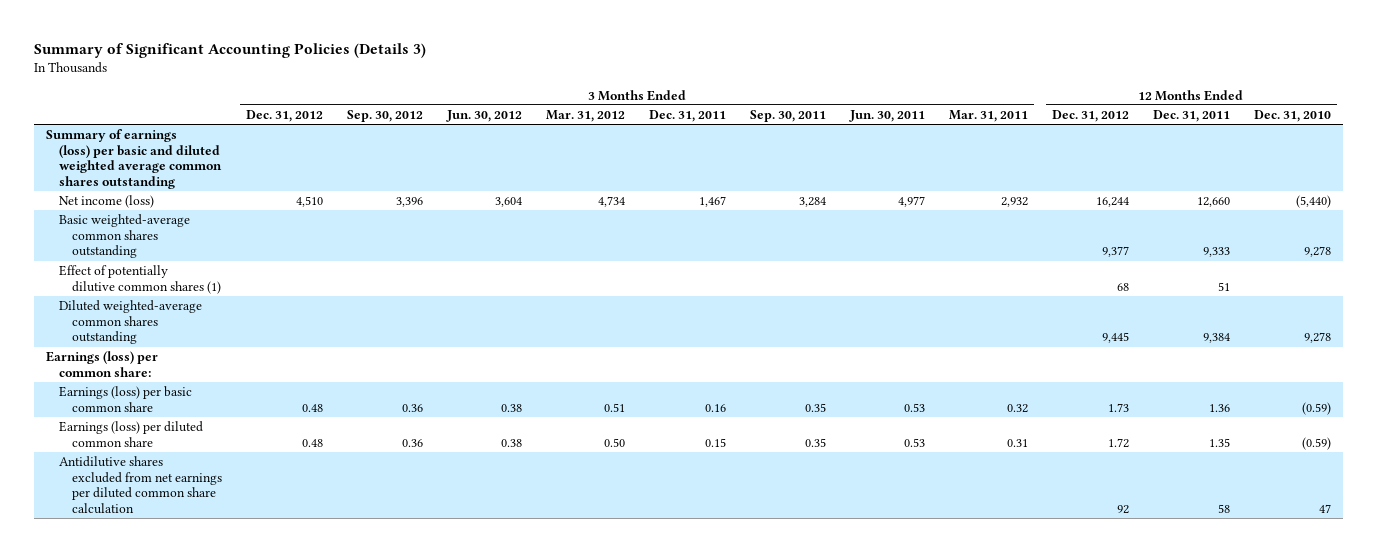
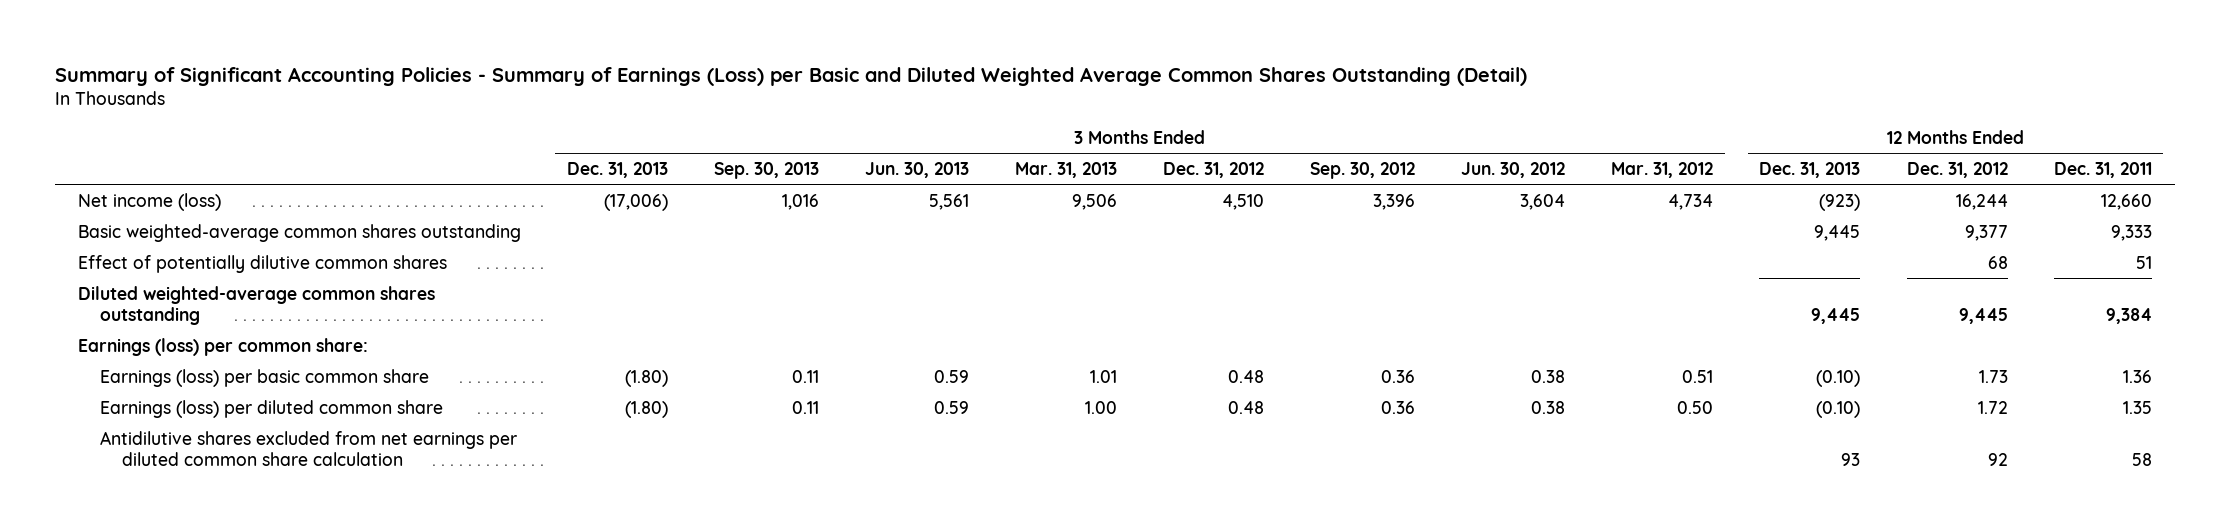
- Summary of Significant Accounting Policies (Details 3)
+ Summary of Significant Accounting Policies - Summary of Earnings (Loss) per Basic and Diluted Weighted Average Common Shares Outstanding (Detail)
- | 3 Months Ended Dec. 31, 2012 | 3 Months Ended Sep. 30, 2012 | 3 Months Ended Jun. 30, 2012 | 3 Months Ended Mar. 31, 2012 | 3 Months Ended Dec. 31, 2011 | 3 Months Ended Sep. 30, 2011 | 3 Months Ended Jun. 30, 2011 | 3 Months Ended Mar. 31, 2011 | 12 Months Ended Dec. 31, 2012 | 12 Months Ended Dec. 31, 2011 | 12 Months Ended Dec. 31, 2010
+ | 3 Months Ended Dec. 31, 2013 | 3 Months Ended Sep. 30, 2013 | 3 Months Ended Jun. 30, 2013 | 3 Months Ended Mar. 31, 2013 | 3 Months Ended Dec. 31, 2012 | 3 Months Ended Sep. 30, 2012 | 3 Months Ended Jun. 30, 2012 | 3 Months Ended Mar. 31, 2012 | 12 Months Ended Dec. 31, 2013 | 12 Months Ended Dec. 31, 2012 | 12 Months Ended Dec. 31, 2011
- Summary of earnings (loss) per basic and diluted weighted average common shares outstanding
- Effect of potentially dilutive common shares (1) | | | | | | | | | 68 | 51 |
+ Effect of potentially dilutive common shares | | | | | | | | | | 68 | 51

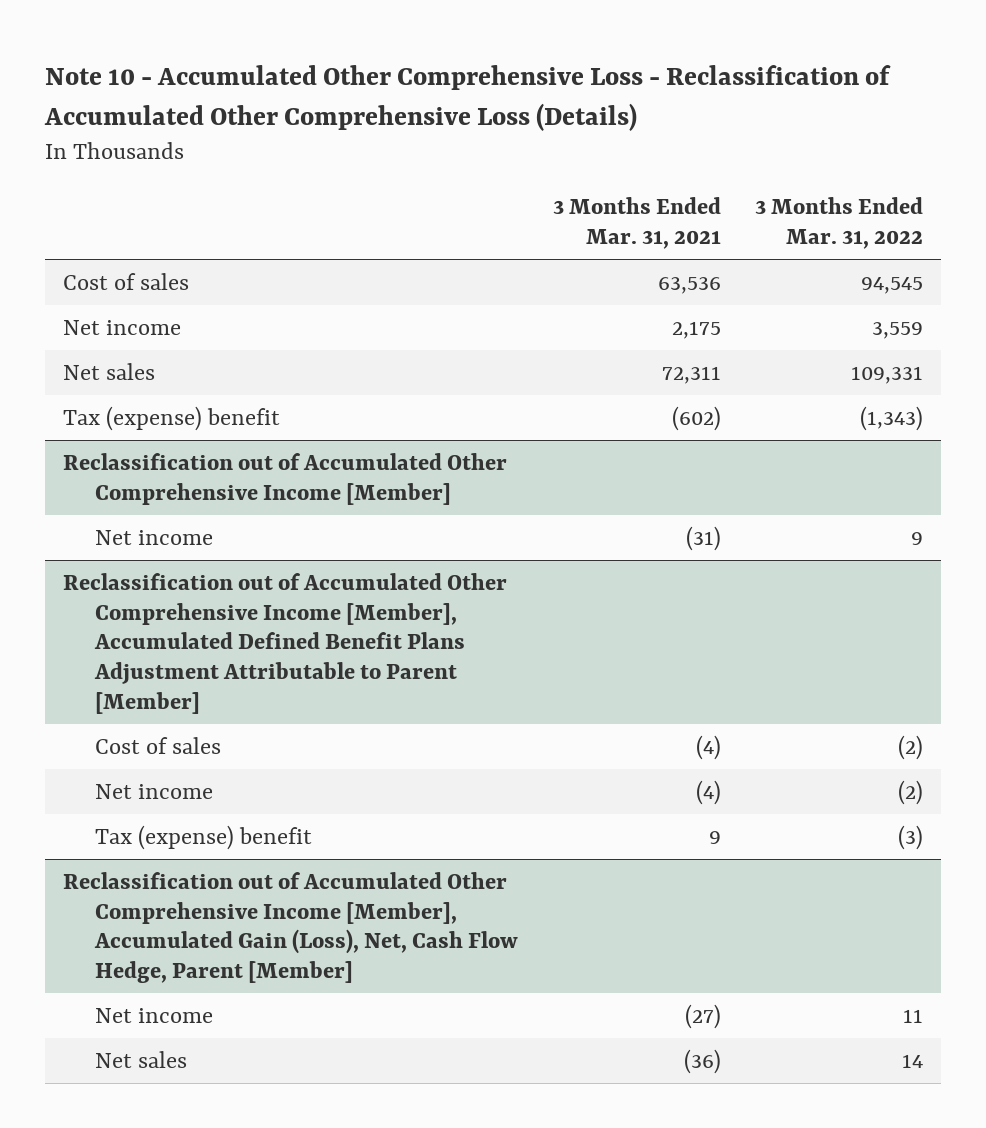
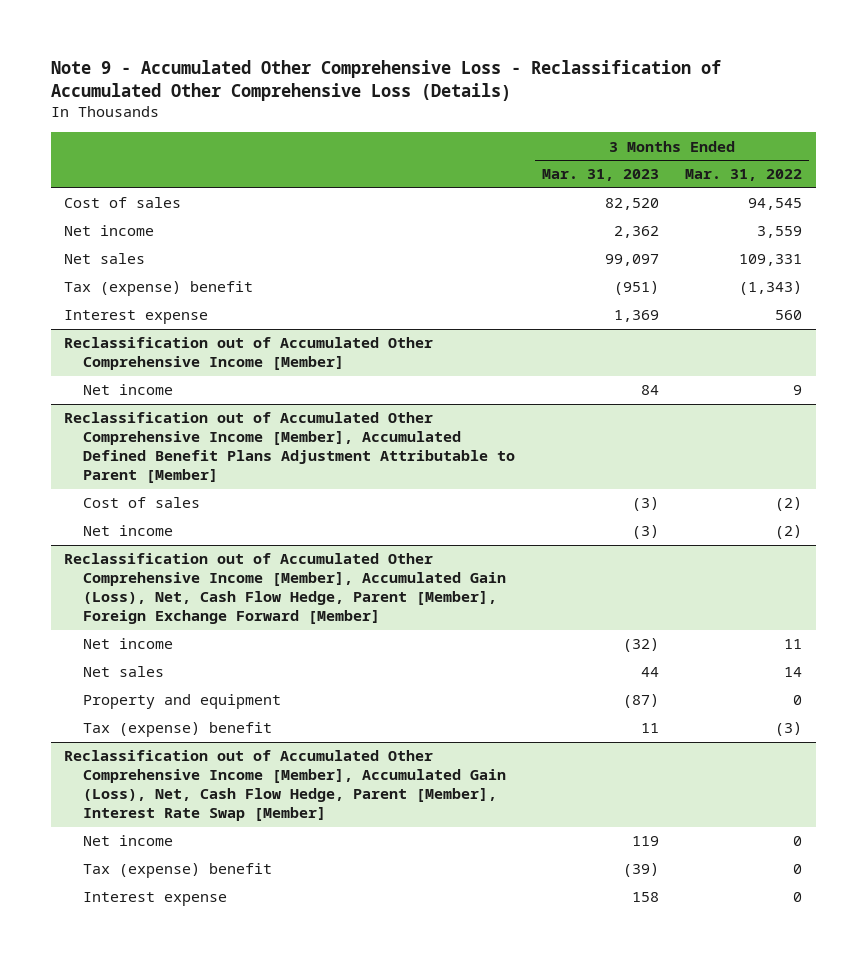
- Note 10 - Accumulated Other Comprehensive Loss - Reclassification of Accumulated Other Comprehensive Loss (Details)
+ Note 9 - Accumulated Other Comprehensive Loss - Reclassification of Accumulated Other Comprehensive Loss (Details)
- | 3 Months Ended Mar. 31, 2021 | 3 Months Ended Mar. 31, 2022
+ | 3 Months Ended Mar. 31, 2023 | 3 Months Ended Mar. 31, 2022
+ Interest expense | 1,369 | 560
@ Reclassification out of Accumulated Other Comprehensive Income [Member], Accumulated Defined Benefit Plans Adjustment Attributable to Parent [Member]
- Tax (expense) benefit | 9 | (3)
- Reclassification out of Accumulated Other Comprehensive Income [Member], Accumulated Gain (Loss), Net, Cash Flow Hedge, Parent [Member]
+ Reclassification out of Accumulated Other Comprehensive Income [Member], Accumulated Gain (Loss), Net, Cash Flow Hedge, Parent [Member], Foreign Exchange Forward [Member]
+ Property and equipment | (87) | 0
+ Tax (expense) benefit | 11 | (3)
+ Reclassification out of Accumulated Other Comprehensive Income [Member], Accumulated Gain (Loss), Net, Cash Flow Hedge, Parent [Member], Interest Rate Swap [Member]
+ Net income | 119 | 0
+ Tax (expense) benefit | (39) | 0
+ Interest expense | 158 | 0

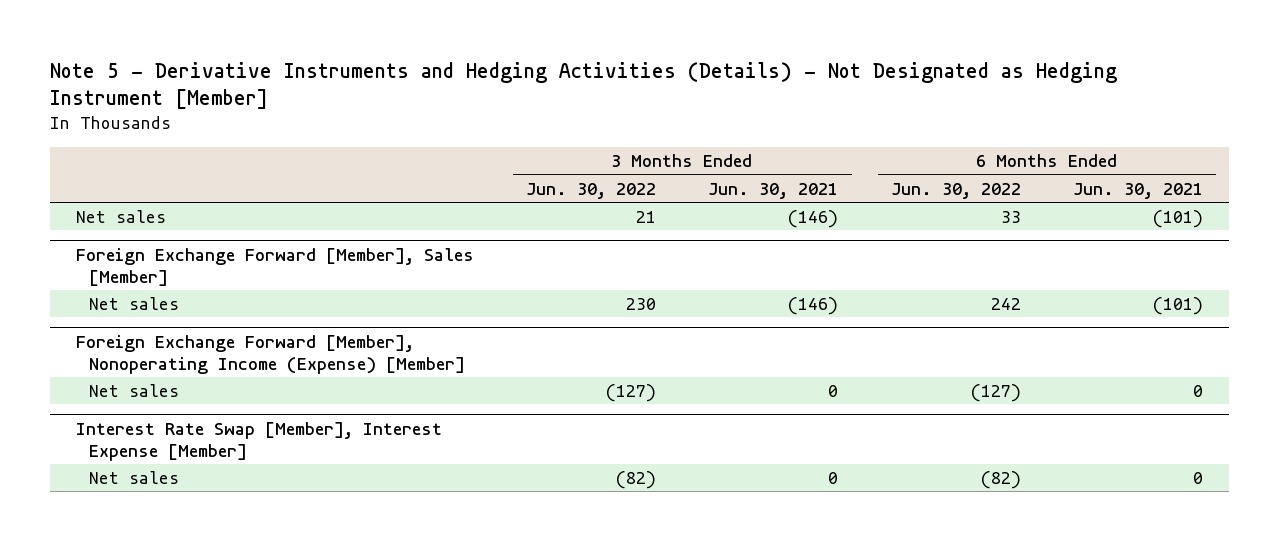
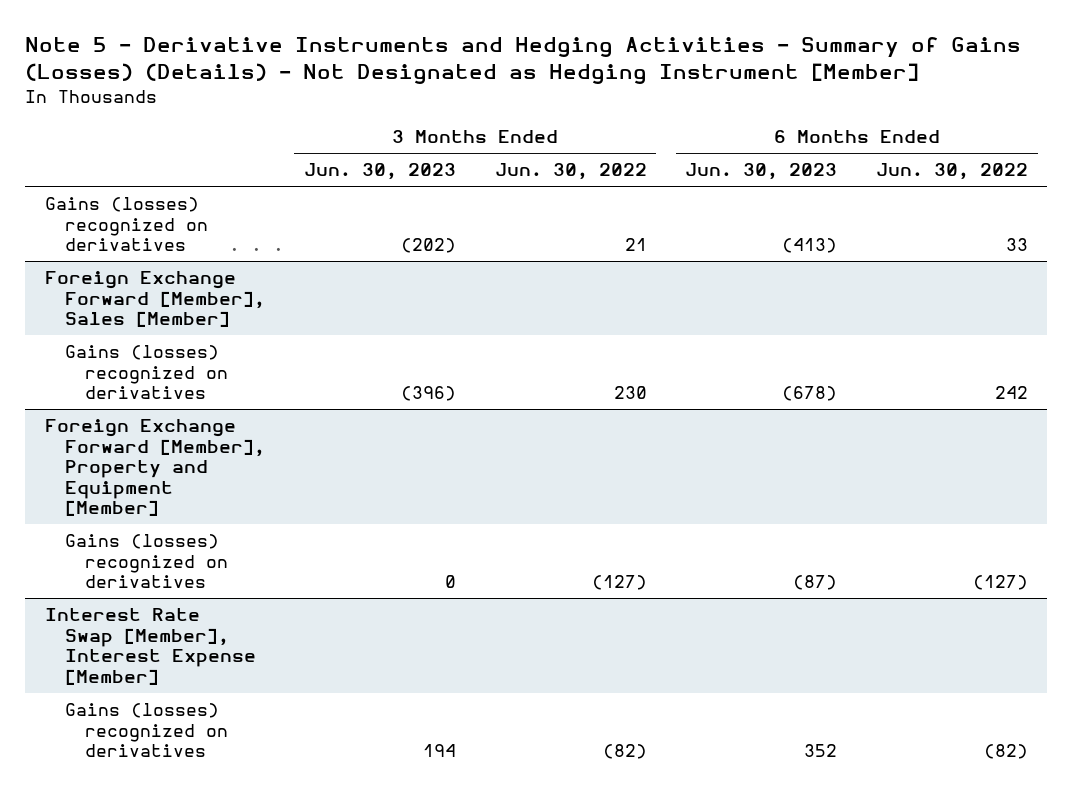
- Note 5 - Derivative Instruments and Hedging Activities (Details) - Not Designated as Hedging Instrument [Member]
+ Note 5 - Derivative Instruments and Hedging Activities - Summary of Gains (Losses) (Details) - Not Designated as Hedging Instrument [Member]
- | 3 Months Ended Jun. 30, 2022 | 3 Months Ended Jun. 30, 2021 | 6 Months Ended Jun. 30, 2022 | 6 Months Ended Jun. 30, 2021
+ | 3 Months Ended Jun. 30, 2023 | 3 Months Ended Jun. 30, 2022 | 6 Months Ended Jun. 30, 2023 | 6 Months Ended Jun. 30, 2022
- Net sales | 21 | (146) | 33 | (101)
+ Gains (losses) recognized on derivatives | (202) | 21 | (413) | 33
@ Foreign Exchange Forward [Member], Sales [Member]
- Net sales | 230 | (146) | 242 | (101)
- Foreign Exchange Forward [Member], Nonoperating Income (Expense) [Member]
- Net sales | (127) | 0 | (127) | 0
@ Foreign Exchange Forward [Member], Sales [Member]
+ Gains (losses) recognized on derivatives | (396) | 230 | (678) | 242
+ Foreign Exchange Forward [Member], Property and Equipment [Member]
+ Gains (losses) recognized on derivatives | 0 | (127) | (87) | (127)
@ Interest Rate Swap [Member], Interest Expense [Member]
- Net sales | (82) | 0 | (82) | 0
+ Gains (losses) recognized on derivatives | 194 | (82) | 352 | (82)

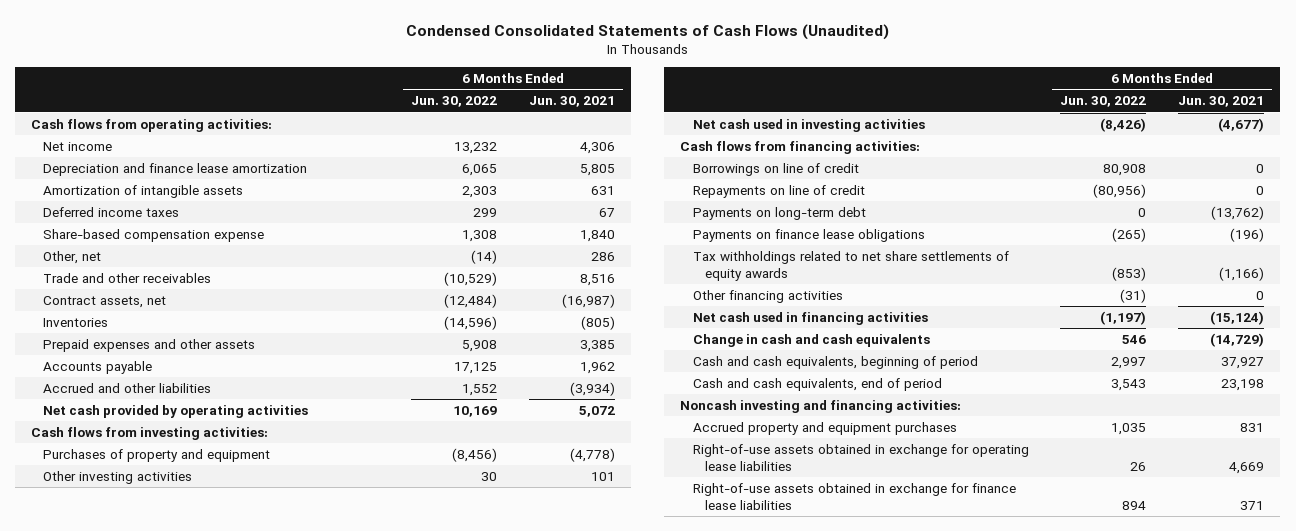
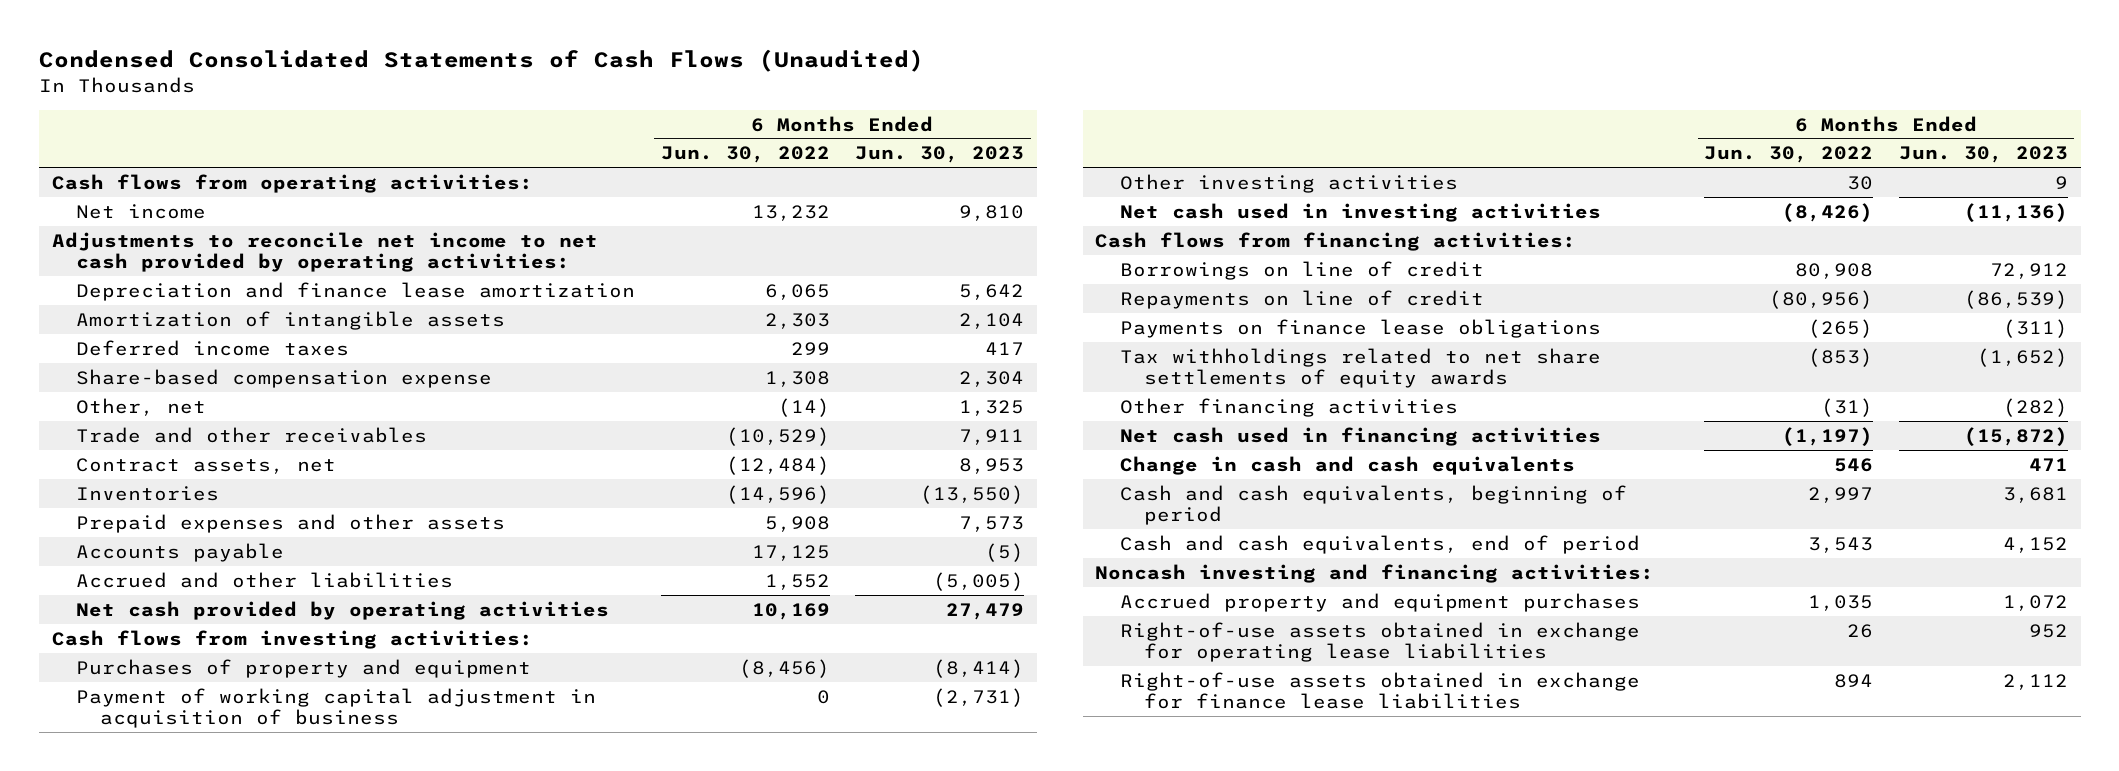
- | 6 Months Ended Jun. 30, 2022 | 6 Months Ended Jun. 30, 2021
+ | 6 Months Ended Jun. 30, 2022 | 6 Months Ended Jun. 30, 2023
+ Adjustments to reconcile net income to net cash provided by operating activities:
+ Payment of working capital adjustment in acquisition of business | 0 | (2,731)
- Payments on long-term debt | 0 | (13,762)

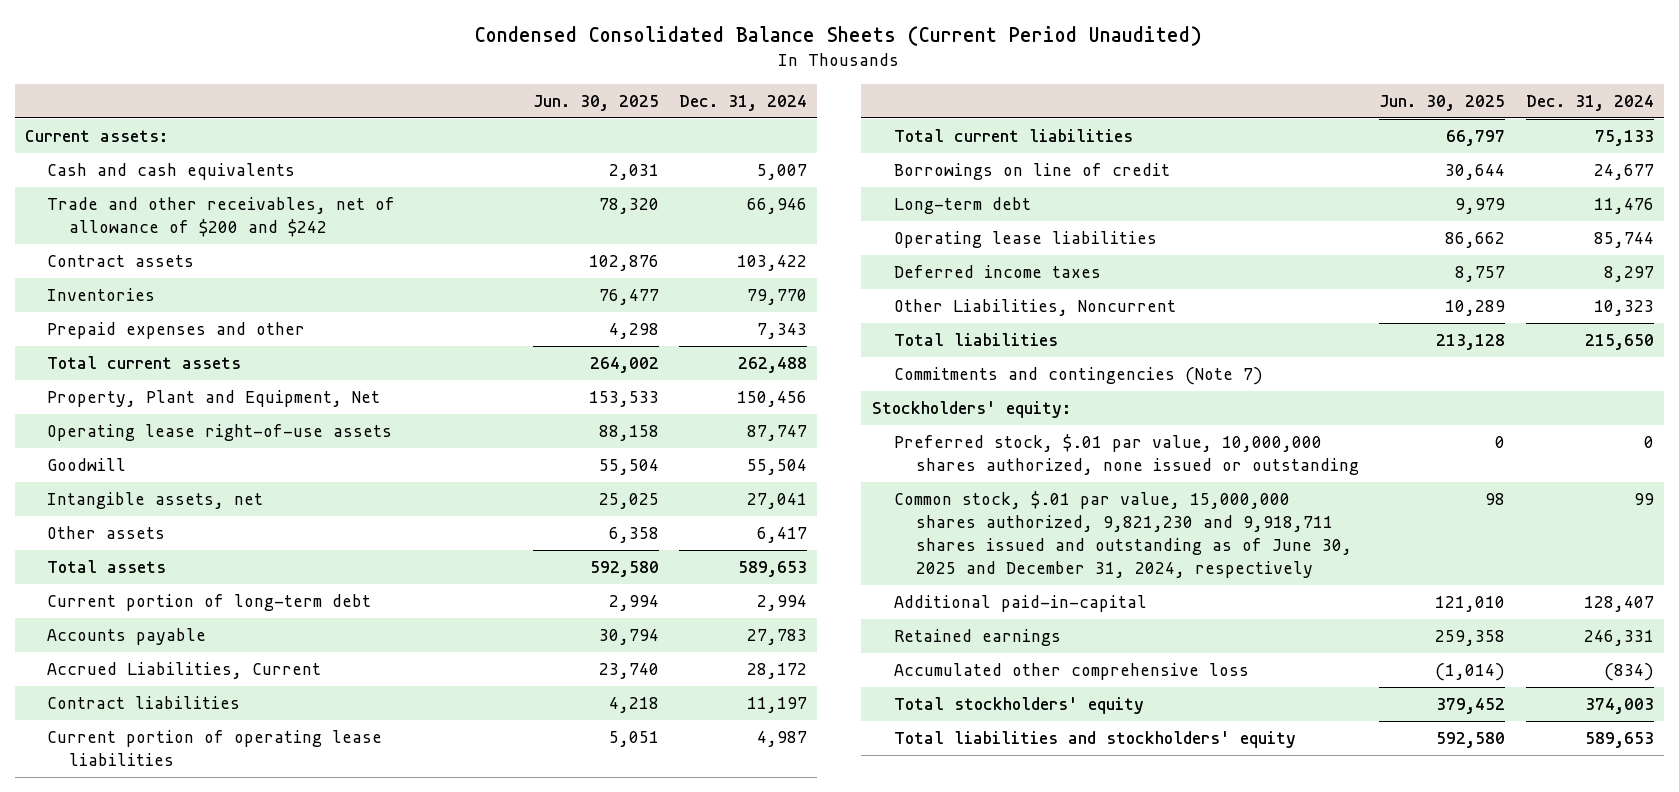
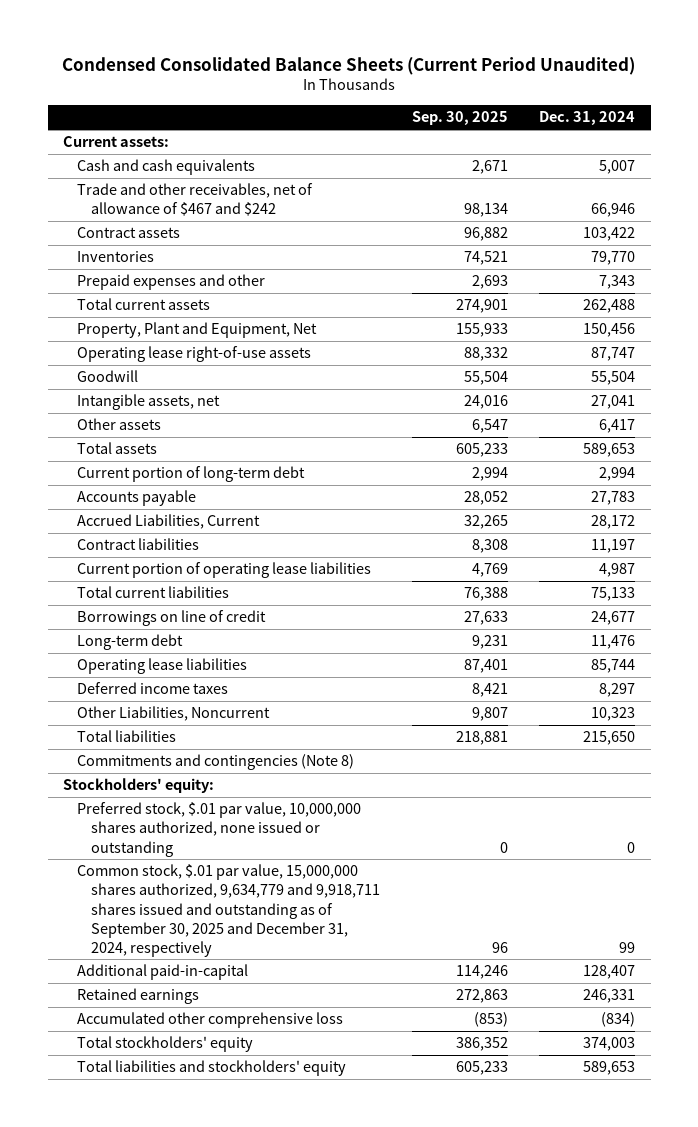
- | Jun. 30, 2025 | Dec. 31, 2024
+ | Sep. 30, 2025 | Dec. 31, 2024
- Trade and other receivables, net of allowance of $200 and $242 | 78,320 | 66,946
+ Trade and other receivables, net of allowance of $467 and $242 | 98,134 | 66,946
- Commitments and contingencies (Note 7)
+ Commitments and contingencies (Note 8)
- Common stock, $.01 par value, 15,000,000 shares authorized, 9,821,230 and 9,918,711 shares issued and outstanding as of June 30, 2025 and December 31, 2024, respectively | 98 | 99
+ Common stock, $.01 par value, 15,000,000 shares authorized, 9,634,779 and 9,918,711 shares issued and outstanding as of September 30, 2025 and December 31, 2024, respectively | 96 | 99

